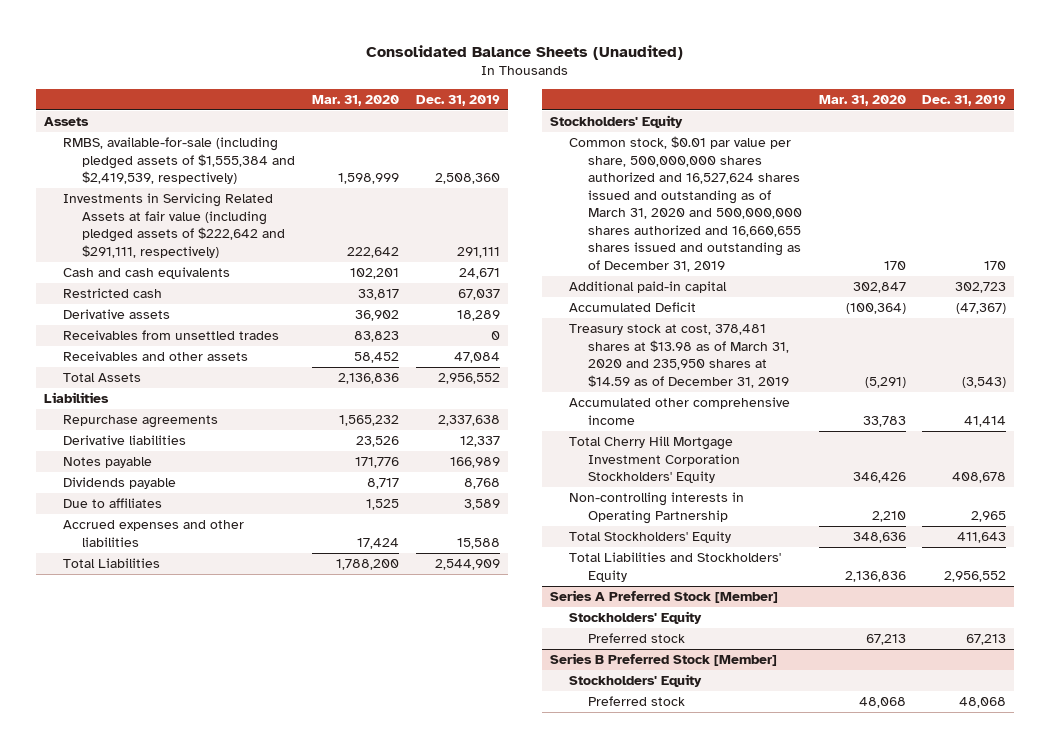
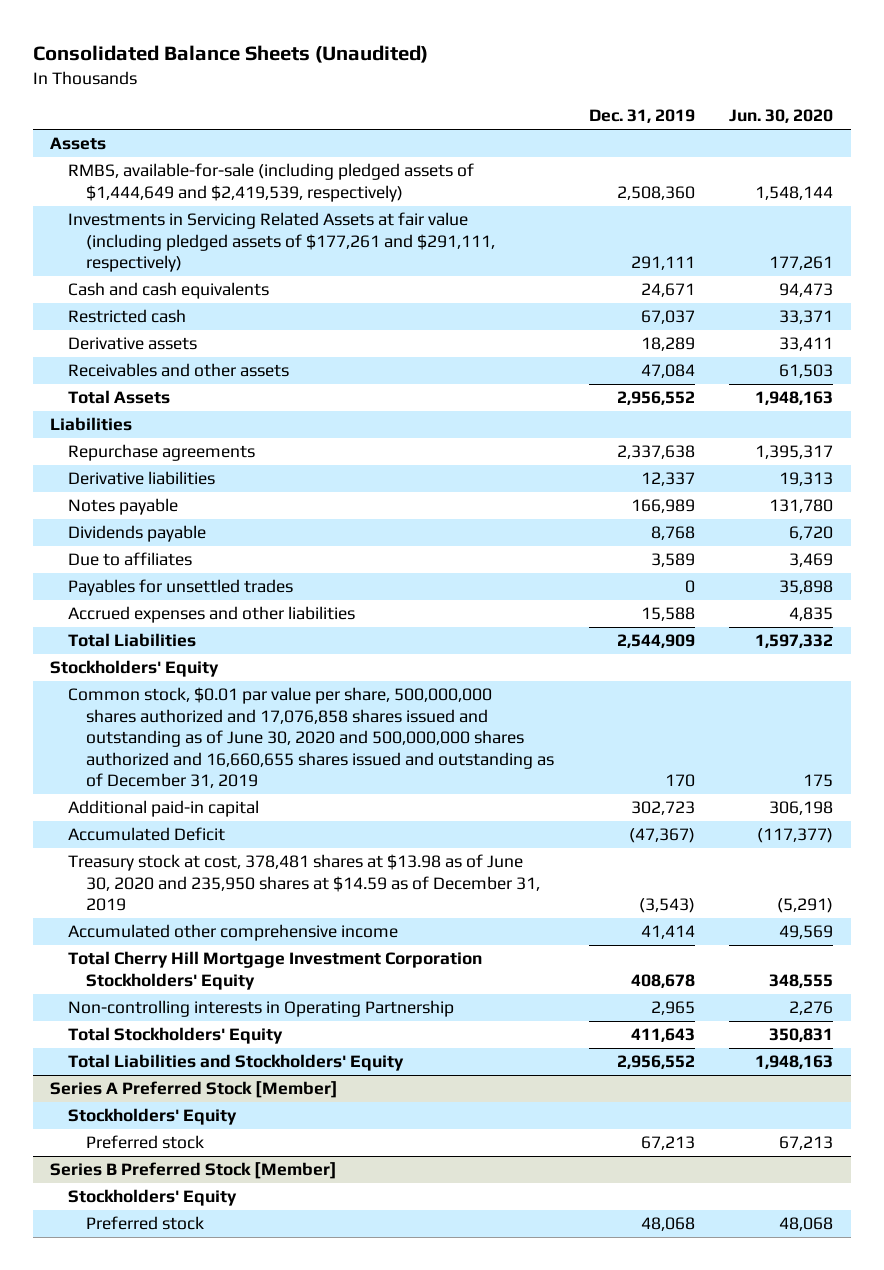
- | Mar. 31, 2020 | Dec. 31, 2019
+ | Dec. 31, 2019 | Jun. 30, 2020
- RMBS, available-for-sale (including pledged assets of $1,555,384 and $2,419,539, respectively) | 1,598,999 | 2,508,360
- Investments in Servicing Related Assets at fair value (including pledged assets of $222,642 and $291,111, respectively) | 222,642 | 291,111
+ RMBS, available-for-sale (including pledged assets of $1,444,649 and $2,419,539, respectively) | 2,508,360 | 1,548,144
+ Investments in Servicing Related Assets at fair value (including pledged assets of $177,261 and $291,111, respectively) | 291,111 | 177,261
- Receivables from unsettled trades | 83,823 | 0
+ Payables for unsettled trades | 0 | 35,898
- Common stock, $0.01 par value per share, 500,000,000 shares authorized and 16,527,624 shares issued and outstanding as of March 31, 2020 and 500,000,000 shares authorized and 16,660,655 shares issued and outstanding as of December 31, 2019 | 170 | 170
+ Common stock, $0.01 par value per share, 500,000,000 shares authorized and 17,076,858 shares issued and outstanding as of June 30, 2020 and 500,000,000 shares authorized and 16,660,655 shares issued and outstanding as of December 31, 2019 | 170 | 175
- Treasury stock at cost, 378,481 shares at $13.98 as of March 31, 2020 and 235,950 shares at $14.59 as of December 31, 2019 | (5,291) | (3,543)
+ Treasury stock at cost, 378,481 shares at $13.98 as of June 30, 2020 and 235,950 shares at $14.59 as of December 31, 2019 | (3,543) | (5,291)

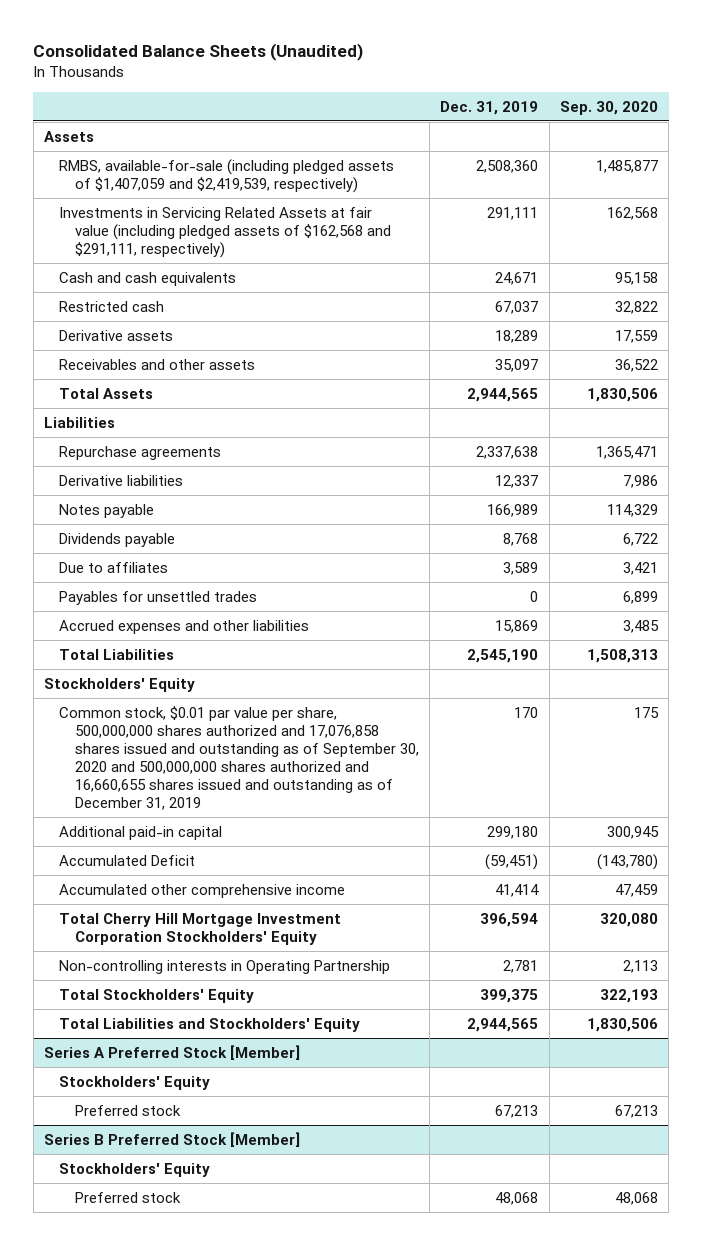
- | Dec. 31, 2019 | Jun. 30, 2020
+ | Dec. 31, 2019 | Sep. 30, 2020
- RMBS, available-for-sale (including pledged assets of $1,444,649 and $2,419,539, respectively) | 2,508,360 | 1,548,144
- Investments in Servicing Related Assets at fair value (including pledged assets of $177,261 and $291,111, respectively) | 291,111 | 177,261
+ RMBS, available-for-sale (including pledged assets of $1,407,059 and $2,419,539, respectively) | 2,508,360 | 1,485,877
+ Investments in Servicing Related Assets at fair value (including pledged assets of $162,568 and $291,111, respectively) | 291,111 | 162,568
- Receivables and other assets | 47,084 | 61,503
- Total Assets | 2,956,552 | 1,948,163
+ Receivables and other assets | 35,097 | 36,522
+ Total Assets | 2,944,565 | 1,830,506
- Accrued expenses and other liabilities | 15,588 | 4,835
- Total Liabilities | 2,544,909 | 1,597,332
+ Accrued expenses and other liabilities | 15,869 | 3,485
+ Total Liabilities | 2,545,190 | 1,508,313
- Common stock, $0.01 par value per share, 500,000,000 shares authorized and 17,076,858 shares issued and outstanding as of June 30, 2020 and 500,000,000 shares authorized and 16,660,655 shares issued and outstanding as of December 31, 2019 | 170 | 175
- Additional paid-in capital | 302,723 | 306,198
- Accumulated Deficit | (47,367) | (117,377)
- Treasury stock at cost, 378,481 shares at $13.98 as of June 30, 2020 and 235,950 shares at $14.59 as of December 31, 2019 | (3,543) | (5,291)
+ Common stock, $0.01 par value per share, 500,000,000 shares authorized and 17,076,858 shares issued and outstanding as of September 30, 2020 and 500,000,000 shares authorized and 16,660,655 shares issued and outstanding as of December 31, 2019 | 170 | 175
+ Additional paid-in capital | 299,180 | 300,945
+ Accumulated Deficit | (59,451) | (143,780)
- Total Cherry Hill Mortgage Investment Corporation Stockholders' Equity | 408,678 | 348,555
- Non-controlling interests in Operating Partnership | 2,965 | 2,276
- Total Stockholders' Equity | 411,643 | 350,831
- Total Liabilities and Stockholders' Equity | 2,956,552 | 1,948,163
+ Total Cherry Hill Mortgage Investment Corporation Stockholders' Equity | 396,594 | 320,080
+ Non-controlling interests in Operating Partnership | 2,781 | 2,113
+ Total Stockholders' Equity | 399,375 | 322,193
+ Total Liabilities and Stockholders' Equity | 2,944,565 | 1,830,506

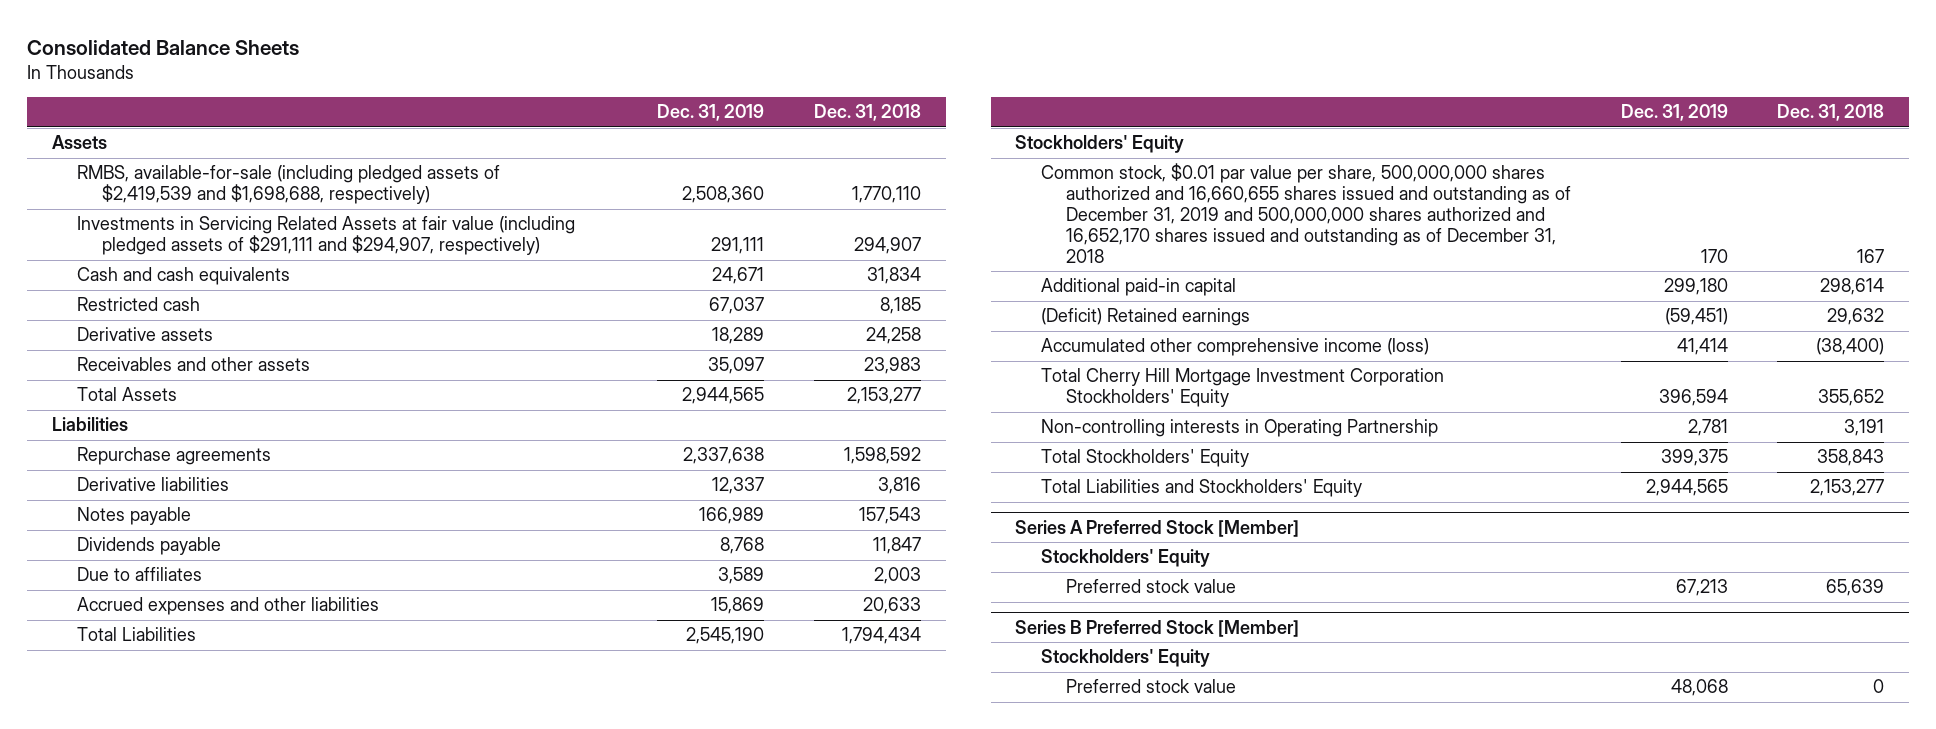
- Consolidated Balance Sheets (Unaudited)
+ Consolidated Balance Sheets
- | Dec. 31, 2019 | Sep. 30, 2020
+ | Dec. 31, 2019 | Dec. 31, 2018
- RMBS, available-for-sale (including pledged assets of $1,407,059 and $2,419,539, respectively) | 2,508,360 | 1,485,877
- Investments in Servicing Related Assets at fair value (including pledged assets of $162,568 and $291,111, respectively) | 291,111 | 162,568
+ RMBS, available-for-sale (including pledged assets of $2,419,539 and $1,698,688, respectively) | 2,508,360 | 1,770,110
+ Investments in Servicing Related Assets at fair value (including pledged assets of $291,111 and $294,907, respectively) | 291,111 | 294,907
- Payables for unsettled trades | 0 | 6,899
- Common stock, $0.01 par value per share, 500,000,000 shares authorized and 17,076,858 shares issued and outstanding as of September 30, 2020 and 500,000,000 shares authorized and 16,660,655 shares issued and outstanding as of December 31, 2019 | 170 | 175
+ Common stock, $0.01 par value per share, 500,000,000 shares authorized and 16,660,655 shares issued and outstanding as of December 31, 2019 and 500,000,000 shares authorized and 16,652,170 shares issued and outstanding as of December 31, 2018 | 170 | 167
- Accumulated Deficit | (59,451) | (143,780)
- Accumulated other comprehensive income | 41,414 | 47,459
+ (Deficit) Retained earnings | (59,451) | 29,632
+ Accumulated other comprehensive income (loss) | 41,414 | (38,400)
@ Series A Preferred Stock [Member]
- Preferred stock | 67,213 | 67,213
+ Preferred stock value | 67,213 | 65,639
@ Series B Preferred Stock [Member]
- Preferred stock | 48,068 | 48,068
+ Preferred stock value | 48,068 | 0

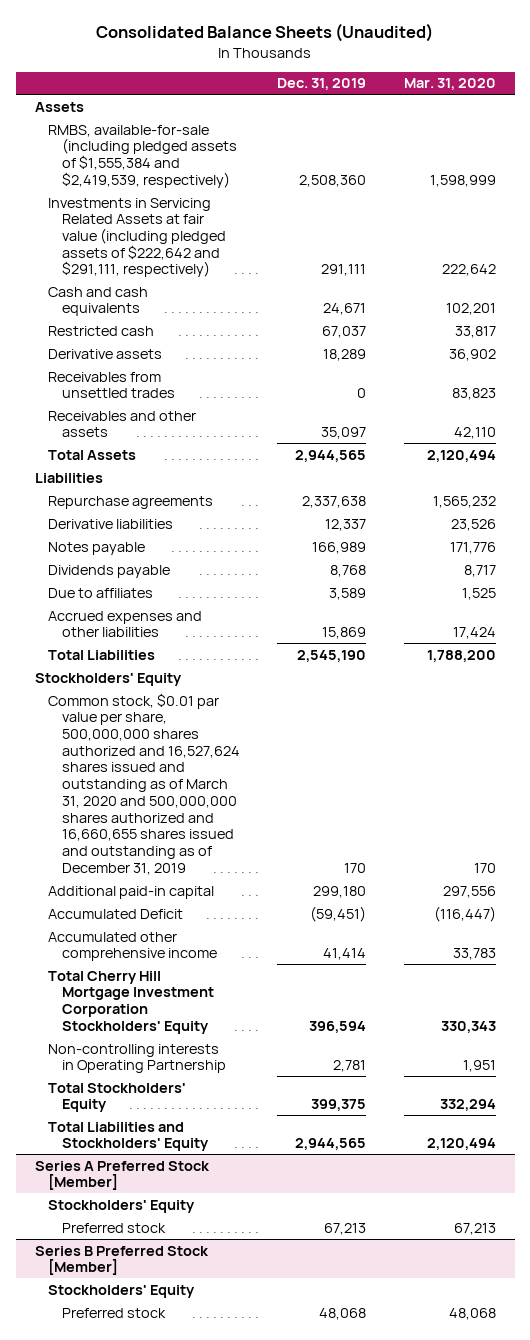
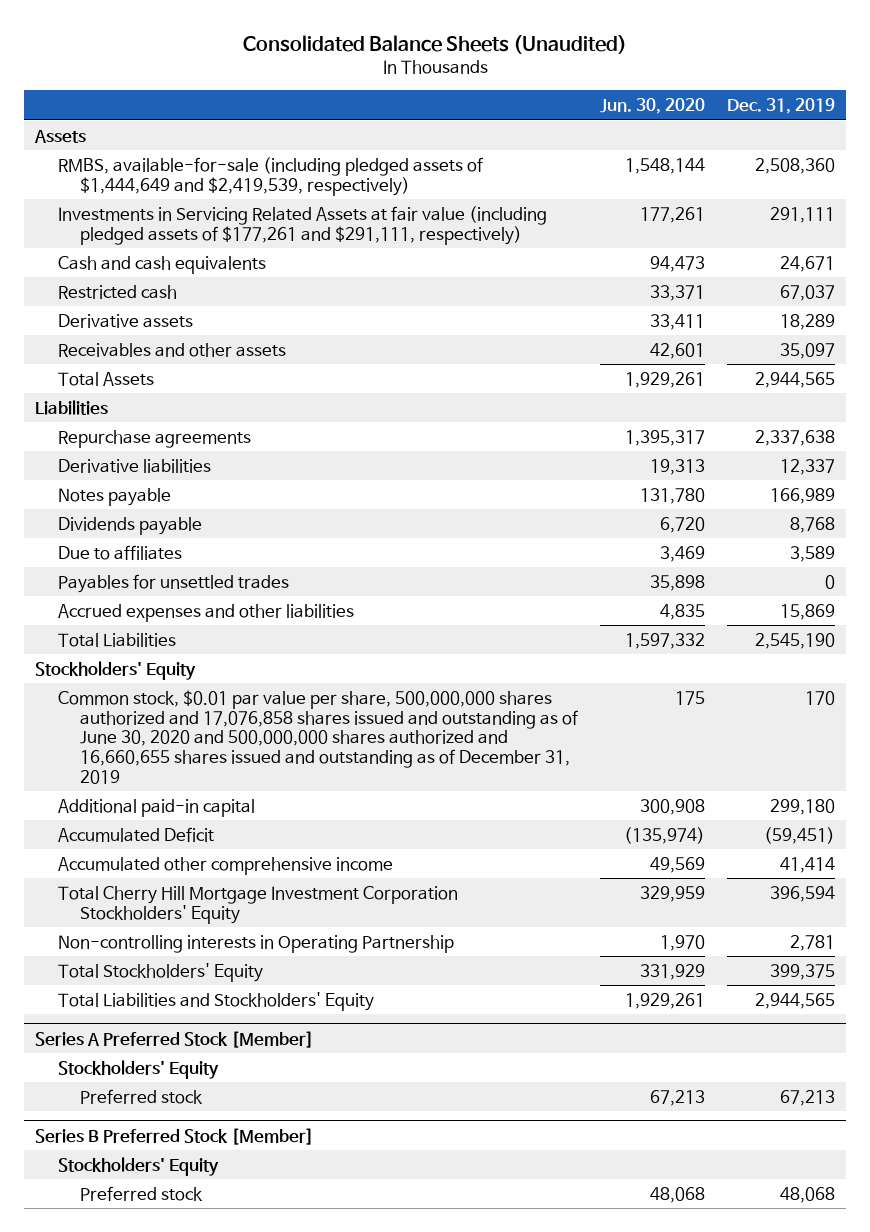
- | Dec. 31, 2019 | Mar. 31, 2020
+ | Jun. 30, 2020 | Dec. 31, 2019
- RMBS, available-for-sale (including pledged assets of $1,555,384 and $2,419,539, respectively) | 2,508,360 | 1,598,999
- Investments in Servicing Related Assets at fair value (including pledged assets of $222,642 and $291,111, respectively) | 291,111 | 222,642
+ RMBS, available-for-sale (including pledged assets of $1,444,649 and $2,419,539, respectively) | 1,548,144 | 2,508,360
+ Investments in Servicing Related Assets at fair value (including pledged assets of $177,261 and $291,111, respectively) | 177,261 | 291,111
- Receivables from unsettled trades | 0 | 83,823
+ Payables for unsettled trades | 35,898 | 0
- Common stock, $0.01 par value per share, 500,000,000 shares authorized and 16,527,624 shares issued and outstanding as of March 31, 2020 and 500,000,000 shares authorized and 16,660,655 shares issued and outstanding as of December 31, 2019 | 170 | 170
+ Common stock, $0.01 par value per share, 500,000,000 shares authorized and 17,076,858 shares issued and outstanding as of June 30, 2020 and 500,000,000 shares authorized and 16,660,655 shares issued and outstanding as of December 31, 2019 | 175 | 170

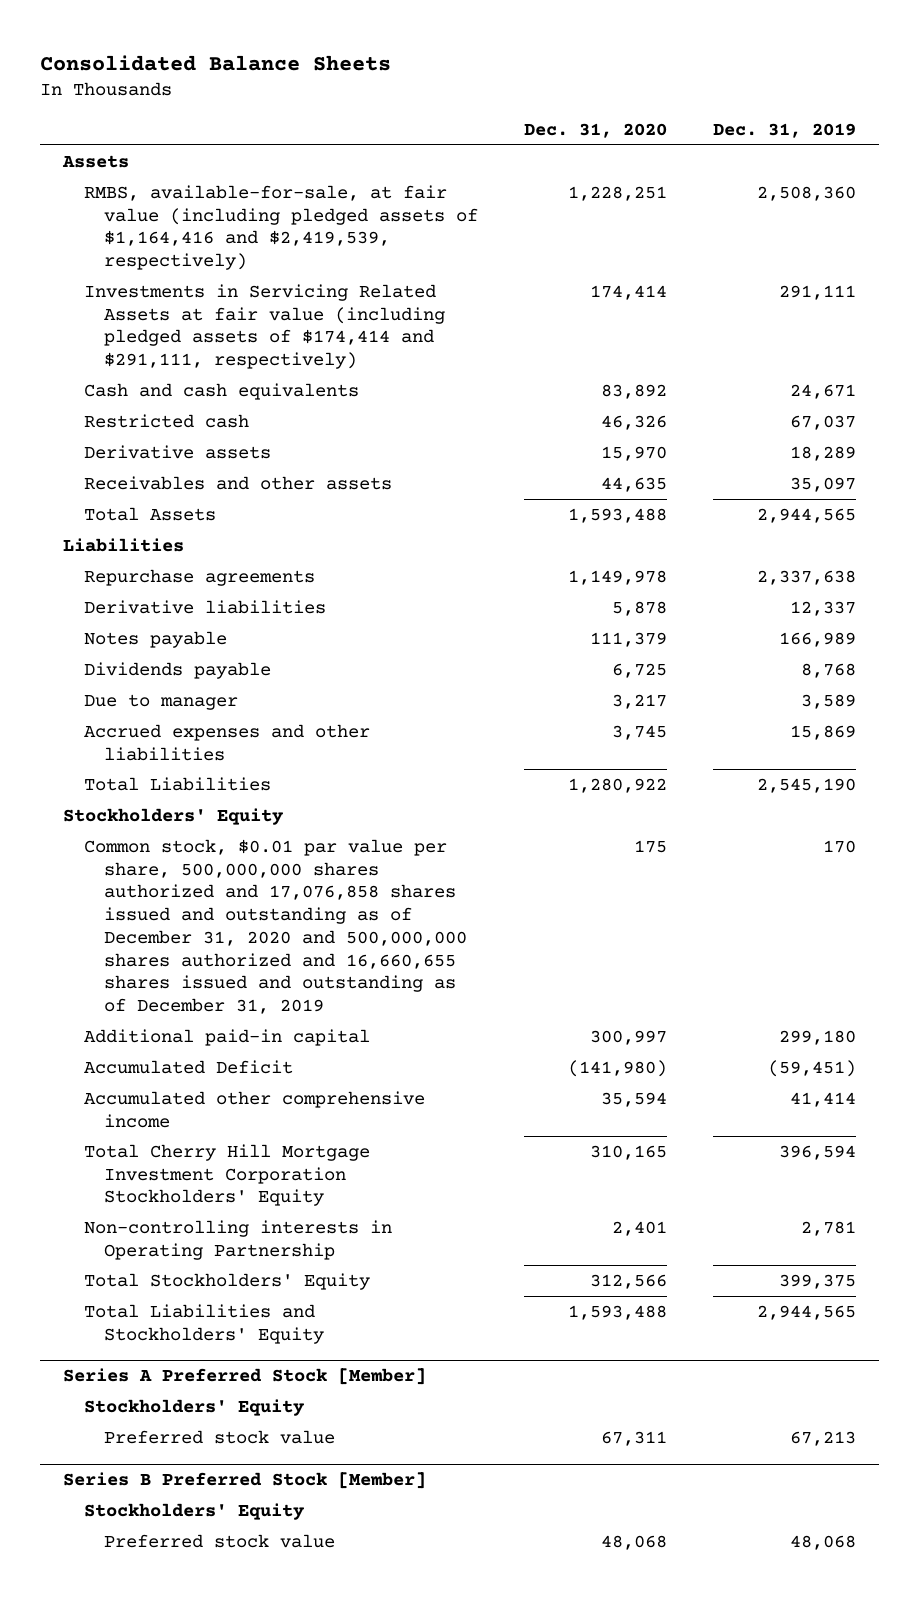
- Consolidated Balance Sheets (Unaudited)
+ Consolidated Balance Sheets
- | Jun. 30, 2020 | Dec. 31, 2019
+ | Dec. 31, 2020 | Dec. 31, 2019
- RMBS, available-for-sale (including pledged assets of $1,444,649 and $2,419,539, respectively) | 1,548,144 | 2,508,360
- Investments in Servicing Related Assets at fair value (including pledged assets of $177,261 and $291,111, respectively) | 177,261 | 291,111
+ RMBS, available-for-sale, at fair value (including pledged assets of $1,164,416 and $2,419,539, respectively) | 1,228,251 | 2,508,360
+ Investments in Servicing Related Assets at fair value (including pledged assets of $174,414 and $291,111, respectively) | 174,414 | 291,111
- Due to affiliates | 3,469 | 3,589
- Payables for unsettled trades | 35,898 | 0
+ Due to manager | 3,217 | 3,589
- Common stock, $0.01 par value per share, 500,000,000 shares authorized and 17,076,858 shares issued and outstanding as of June 30, 2020 and 500,000,000 shares authorized and 16,660,655 shares issued and outstanding as of December 31, 2019 | 175 | 170
+ Common stock, $0.01 par value per share, 500,000,000 shares authorized and 17,076,858 shares issued and outstanding as of December 31, 2020 and 500,000,000 shares authorized and 16,660,655 shares issued and outstanding as of December 31, 2019 | 175 | 170
@ Series A Preferred Stock [Member]
- Preferred stock | 67,213 | 67,213
+ Preferred stock value | 67,311 | 67,213
@ Series B Preferred Stock [Member]
- Preferred stock | 48,068 | 48,068
+ Preferred stock value | 48,068 | 48,068

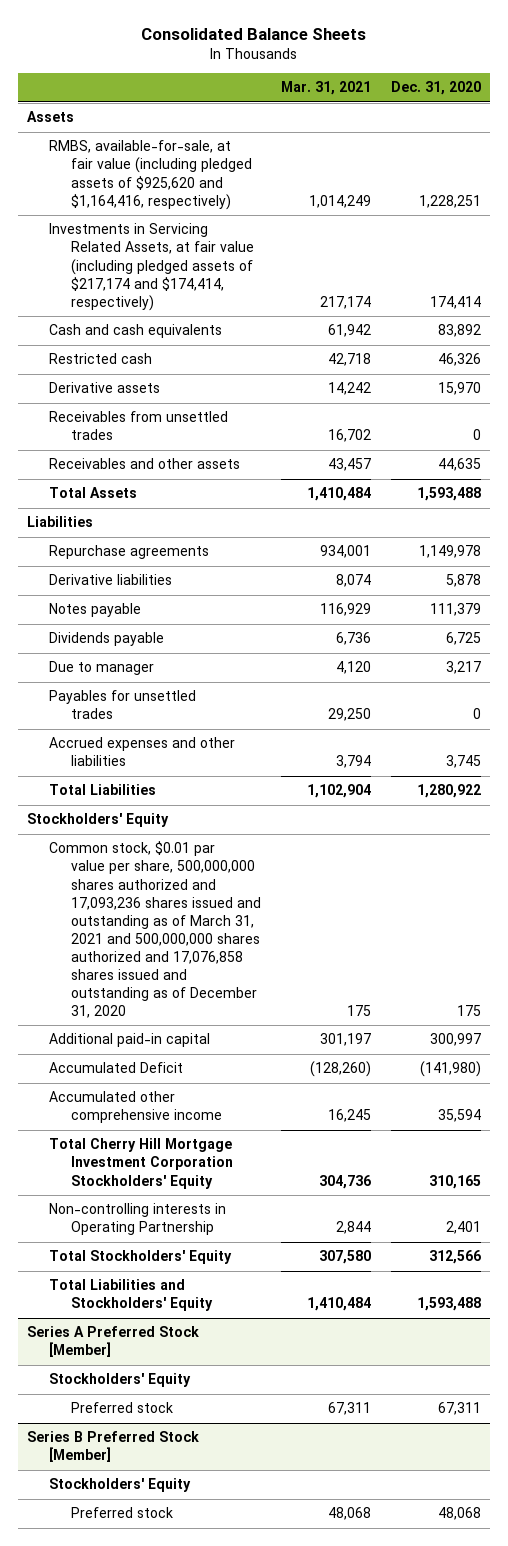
- | Dec. 31, 2020 | Dec. 31, 2019
+ | Mar. 31, 2021 | Dec. 31, 2020
- RMBS, available-for-sale, at fair value (including pledged assets of $1,164,416 and $2,419,539, respectively) | 1,228,251 | 2,508,360
- Investments in Servicing Related Assets at fair value (including pledged assets of $174,414 and $291,111, respectively) | 174,414 | 291,111
+ RMBS, available-for-sale, at fair value (including pledged assets of $925,620 and $1,164,416, respectively) | 1,014,249 | 1,228,251
+ Investments in Servicing Related Assets, at fair value (including pledged assets of $217,174 and $174,414, respectively) | 217,174 | 174,414
+ Receivables from unsettled trades | 16,702 | 0
+ Payables for unsettled trades | 29,250 | 0
- Common stock, $0.01 par value per share, 500,000,000 shares authorized and 17,076,858 shares issued and outstanding as of December 31, 2020 and 500,000,000 shares authorized and 16,660,655 shares issued and outstanding as of December 31, 2019 | 175 | 170
+ Common stock, $0.01 par value per share, 500,000,000 shares authorized and 17,093,236 shares issued and outstanding as of March 31, 2021 and 500,000,000 shares authorized and 17,076,858 shares issued and outstanding as of December 31, 2020 | 175 | 175
@ Series A Preferred Stock [Member]
- Preferred stock value | 67,311 | 67,213
+ Preferred stock | 67,311 | 67,311
@ Series B Preferred Stock [Member]
- Preferred stock value | 48,068 | 48,068
+ Preferred stock | 48,068 | 48,068

